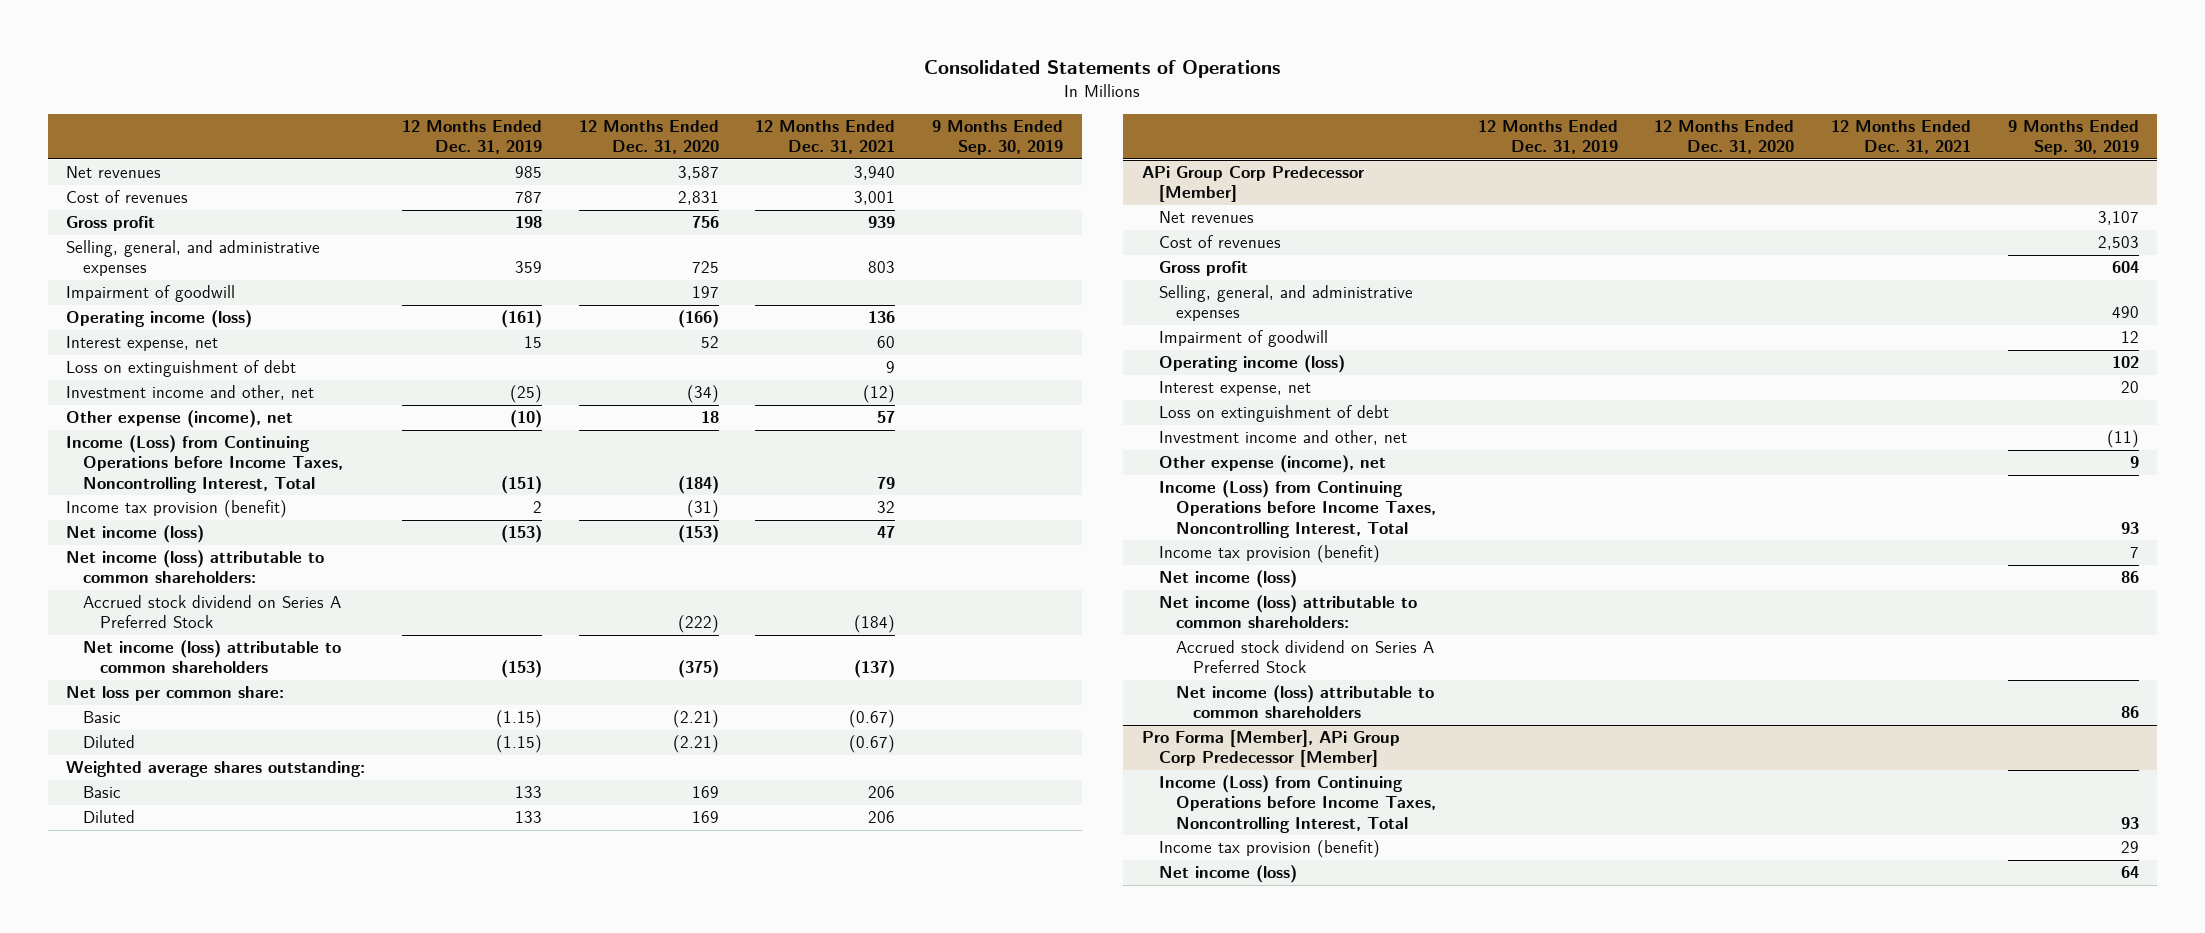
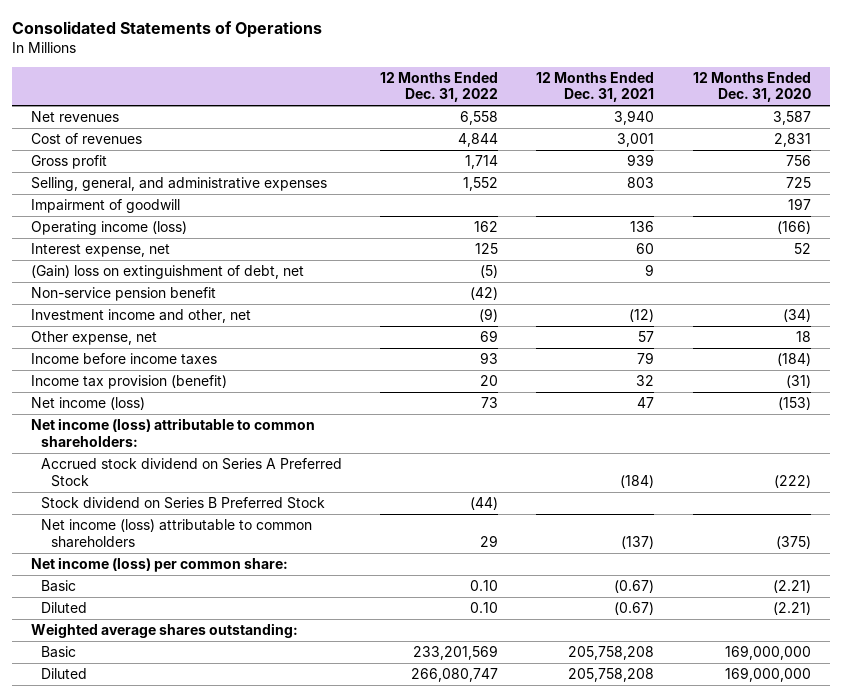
- | 12 Months Ended Dec. 31, 2019 | 12 Months Ended Dec. 31, 2020 | 12 Months Ended Dec. 31, 2021 | 9 Months Ended Sep. 30, 2019
+ | 12 Months Ended Dec. 31, 2022 | 12 Months Ended Dec. 31, 2021 | 12 Months Ended Dec. 31, 2020
- Loss on extinguishment of debt | | | 9 |
+ (Gain) loss on extinguishment of debt, net | (5) | 9 |
+ Non-service pension benefit | (42) | |
- Other expense (income), net | (10) | 18 | 57 |
- Income (Loss) from Continuing Operations before Income Taxes, Noncontrolling Interest, Total | (151) | (184) | 79 |
+ Other expense, net | 69 | 57 | 18
+ Income before income taxes | 93 | 79 | (184)
+ Stock dividend on Series B Preferred Stock | (44) | |
- Net loss per common share:
+ Net income (loss) per common share:
- Basic | 133 | 169 | 206 |
- Diluted | 133 | 169 | 206 |
- APi Group Corp Predecessor [Member]
- Net revenues | | | | 3,107
- Cost of revenues | | | | 2,503
- Gross profit | | | | 604
- Selling, general, and administrative expenses | | | | 490
- Impairment of goodwill | | | | 12
- Operating income (loss) | | | | 102
- Interest expense, net | | | | 20
- Loss on extinguishment of debt
- Investment income and other, net | | | | (11)
- Other expense (income), net | | | | 9
- Income (Loss) from Continuing Operations before Income Taxes, Noncontrolling Interest, Total | | | | 93
- Income tax provision (benefit) | | | | 7
- Net income (loss) | | | | 86
- Net income (loss) attributable to common shareholders:
- Accrued stock dividend on Series A Preferred Stock
- Net income (loss) attributable to common shareholders | | | | 86
- Pro Forma [Member], APi Group Corp Predecessor [Member]
- Income (Loss) from Continuing Operations before Income Taxes, Noncontrolling Interest, Total | | | | 93
- Income tax provision (benefit) | | | | 29
- Net income (loss) | | | | 64
+ Basic | 233,201,569 | 205,758,208 | 169,000,000
+ Diluted | 266,080,747 | 205,758,208 | 169,000,000

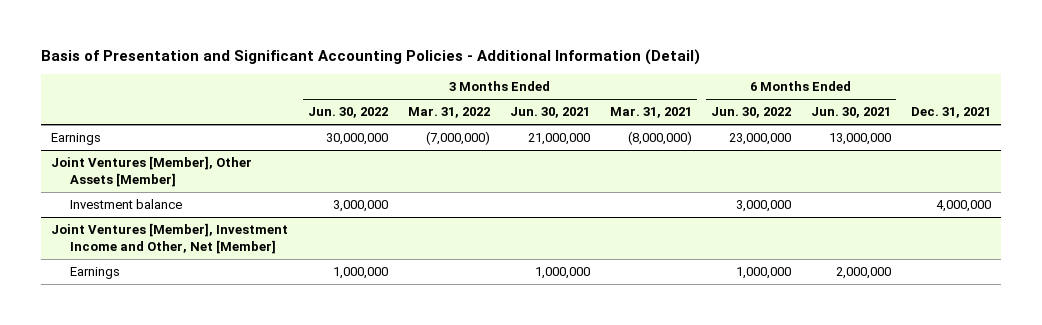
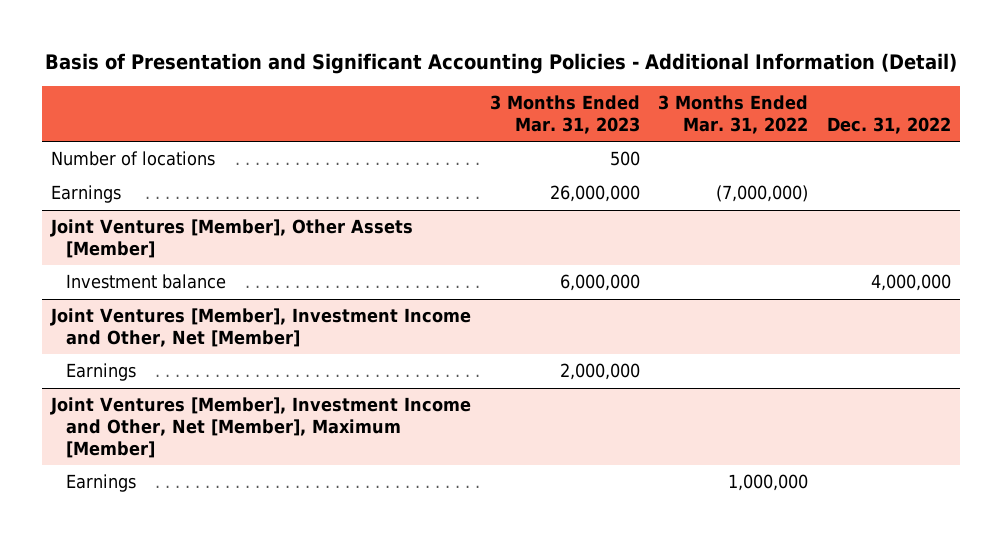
- | 3 Months Ended Jun. 30, 2022 | 3 Months Ended Mar. 31, 2022 | 3 Months Ended Jun. 30, 2021 | 3 Months Ended Mar. 31, 2021 | 6 Months Ended Jun. 30, 2022 | 6 Months Ended Jun. 30, 2021 | Dec. 31, 2021
+ | 3 Months Ended Mar. 31, 2023 | 3 Months Ended Mar. 31, 2022 | Dec. 31, 2022
+ Number of locations | 500 | |
+ Joint Ventures [Member], Investment Income and Other, Net [Member], Maximum [Member]
+ Earnings | | 1,000,000 |

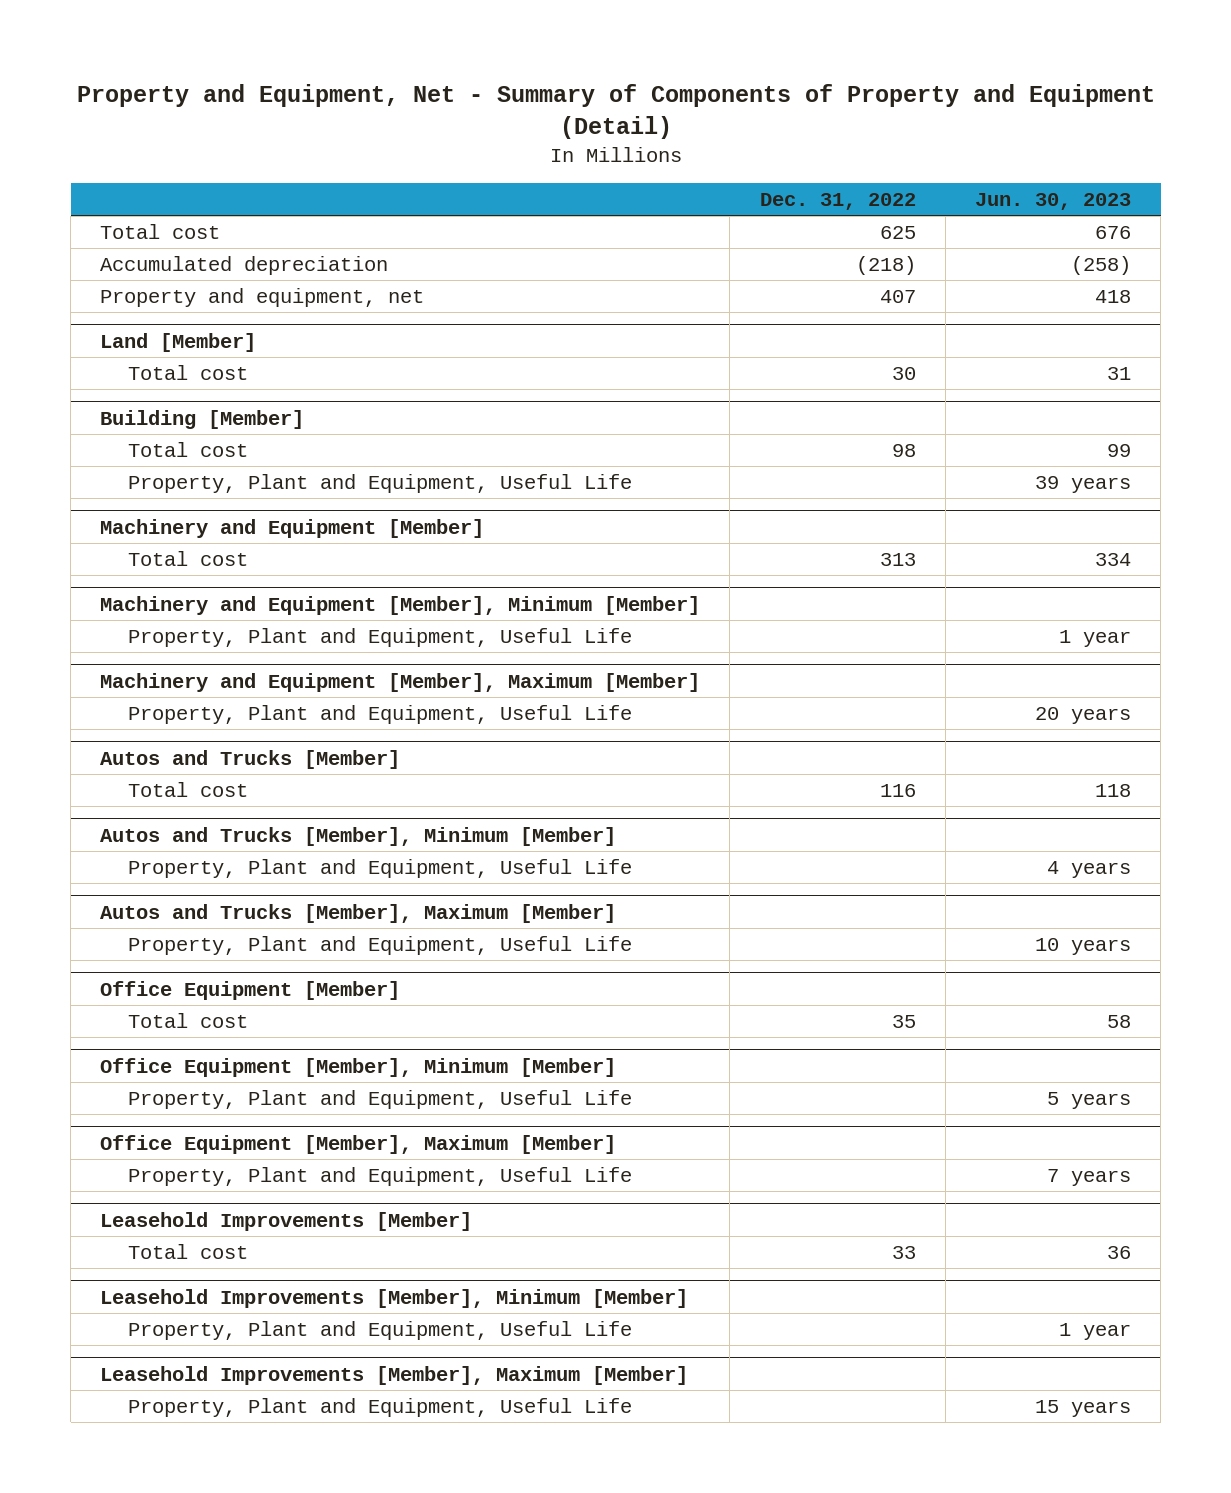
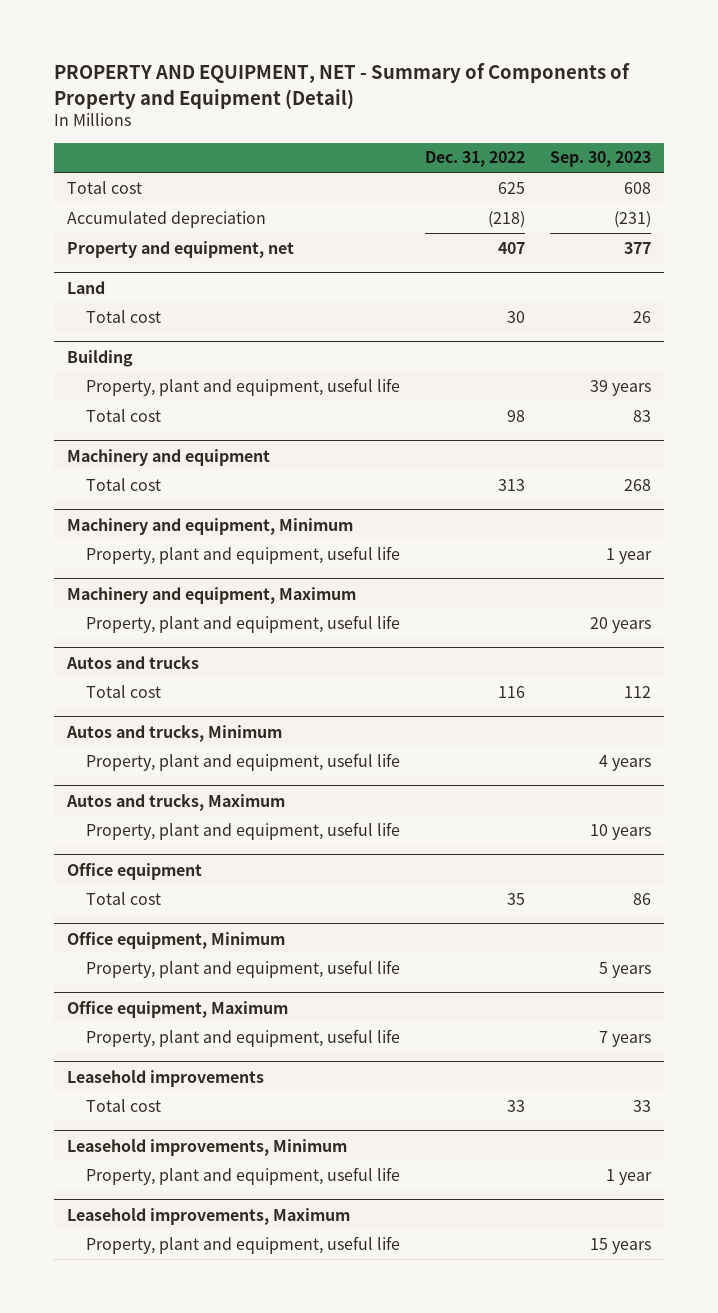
- Property and Equipment, Net - Summary of Components of Property and Equipment (Detail)
+ PROPERTY AND EQUIPMENT, NET - Summary of Components of Property and Equipment (Detail)
- | Dec. 31, 2022 | Jun. 30, 2023
+ | Dec. 31, 2022 | Sep. 30, 2023
- Land [Member]
+ Land
- Building [Member]
+ Building
+ Property, plant and equipment, useful life | | 39 years
- Property, Plant and Equipment, Useful Life | | 39 years
- Machinery and Equipment [Member]
+ Machinery and equipment
- Machinery and Equipment [Member], Minimum [Member]
- Property, Plant and Equipment, Useful Life | | 1 year
- Machinery and Equipment [Member], Maximum [Member]
- Property, Plant and Equipment, Useful Life | | 20 years
- Autos and Trucks [Member]
+ Machinery and equipment, Minimum
+ Property, plant and equipment, useful life | | 1 year
+ Machinery and equipment, Maximum
+ Property, plant and equipment, useful life | | 20 years
+ Autos and trucks
- Autos and Trucks [Member], Minimum [Member]
- Property, Plant and Equipment, Useful Life | | 4 years
- Autos and Trucks [Member], Maximum [Member]
- Property, Plant and Equipment, Useful Life | | 10 years
- Office Equipment [Member]
+ Autos and trucks, Minimum
+ Property, plant and equipment, useful life | | 4 years
+ Autos and trucks, Maximum
+ Property, plant and equipment, useful life | | 10 years
+ Office equipment
- Office Equipment [Member], Minimum [Member]
- Property, Plant and Equipment, Useful Life | | 5 years
- Office Equipment [Member], Maximum [Member]
- Property, Plant and Equipment, Useful Life | | 7 years
- Leasehold Improvements [Member]
+ Office equipment, Minimum
+ Property, plant and equipment, useful life | | 5 years
+ Office equipment, Maximum
+ Property, plant and equipment, useful life | | 7 years
+ Leasehold improvements
- Leasehold Improvements [Member], Minimum [Member]
- Property, Plant and Equipment, Useful Life | | 1 year
- Leasehold Improvements [Member], Maximum [Member]
- Property, Plant and Equipment, Useful Life | | 15 years
+ Leasehold improvements, Minimum
+ Property, plant and equipment, useful life | | 1 year
+ Leasehold improvements, Maximum
+ Property, plant and equipment, useful life | | 15 years

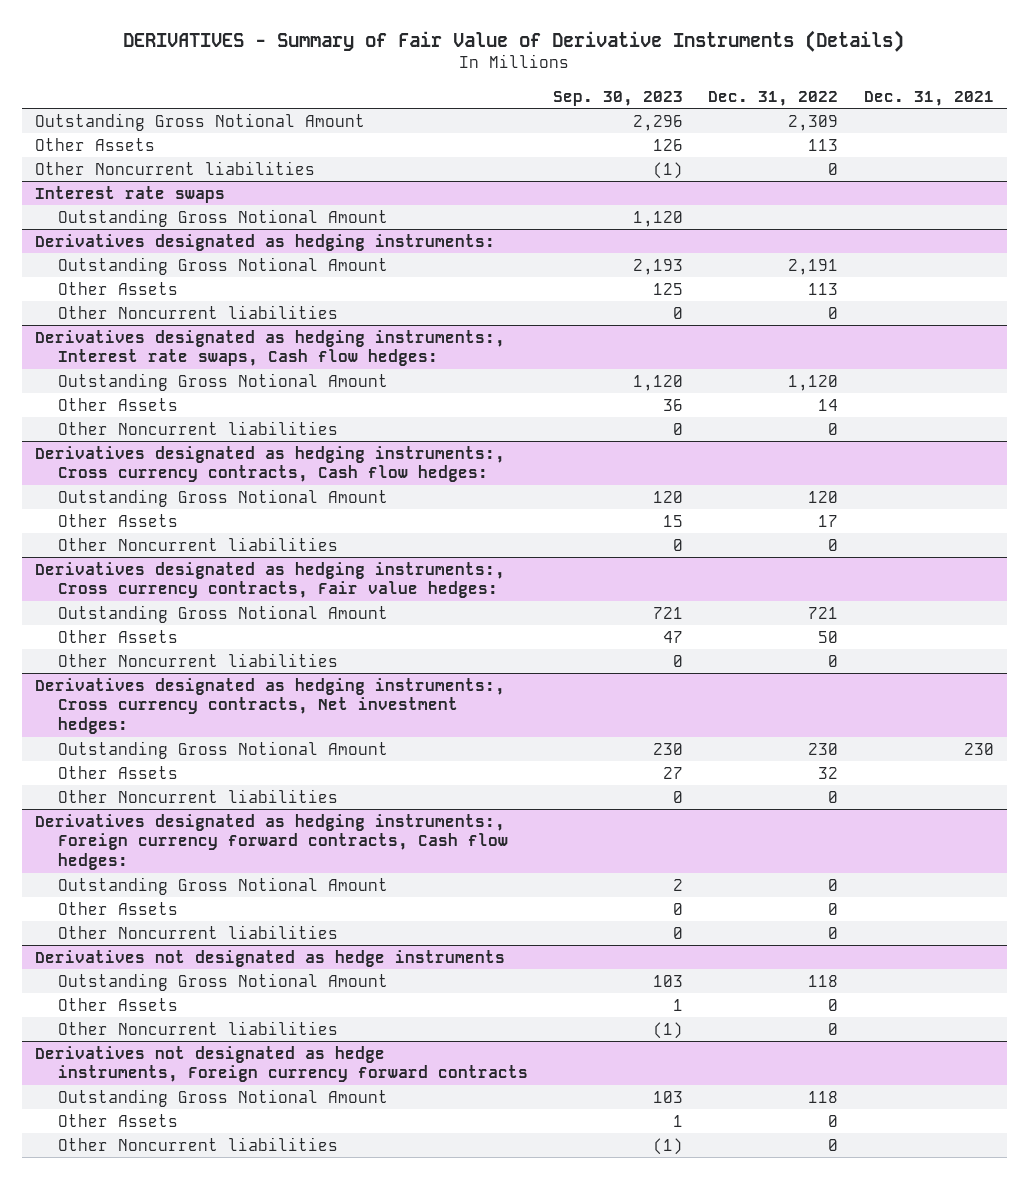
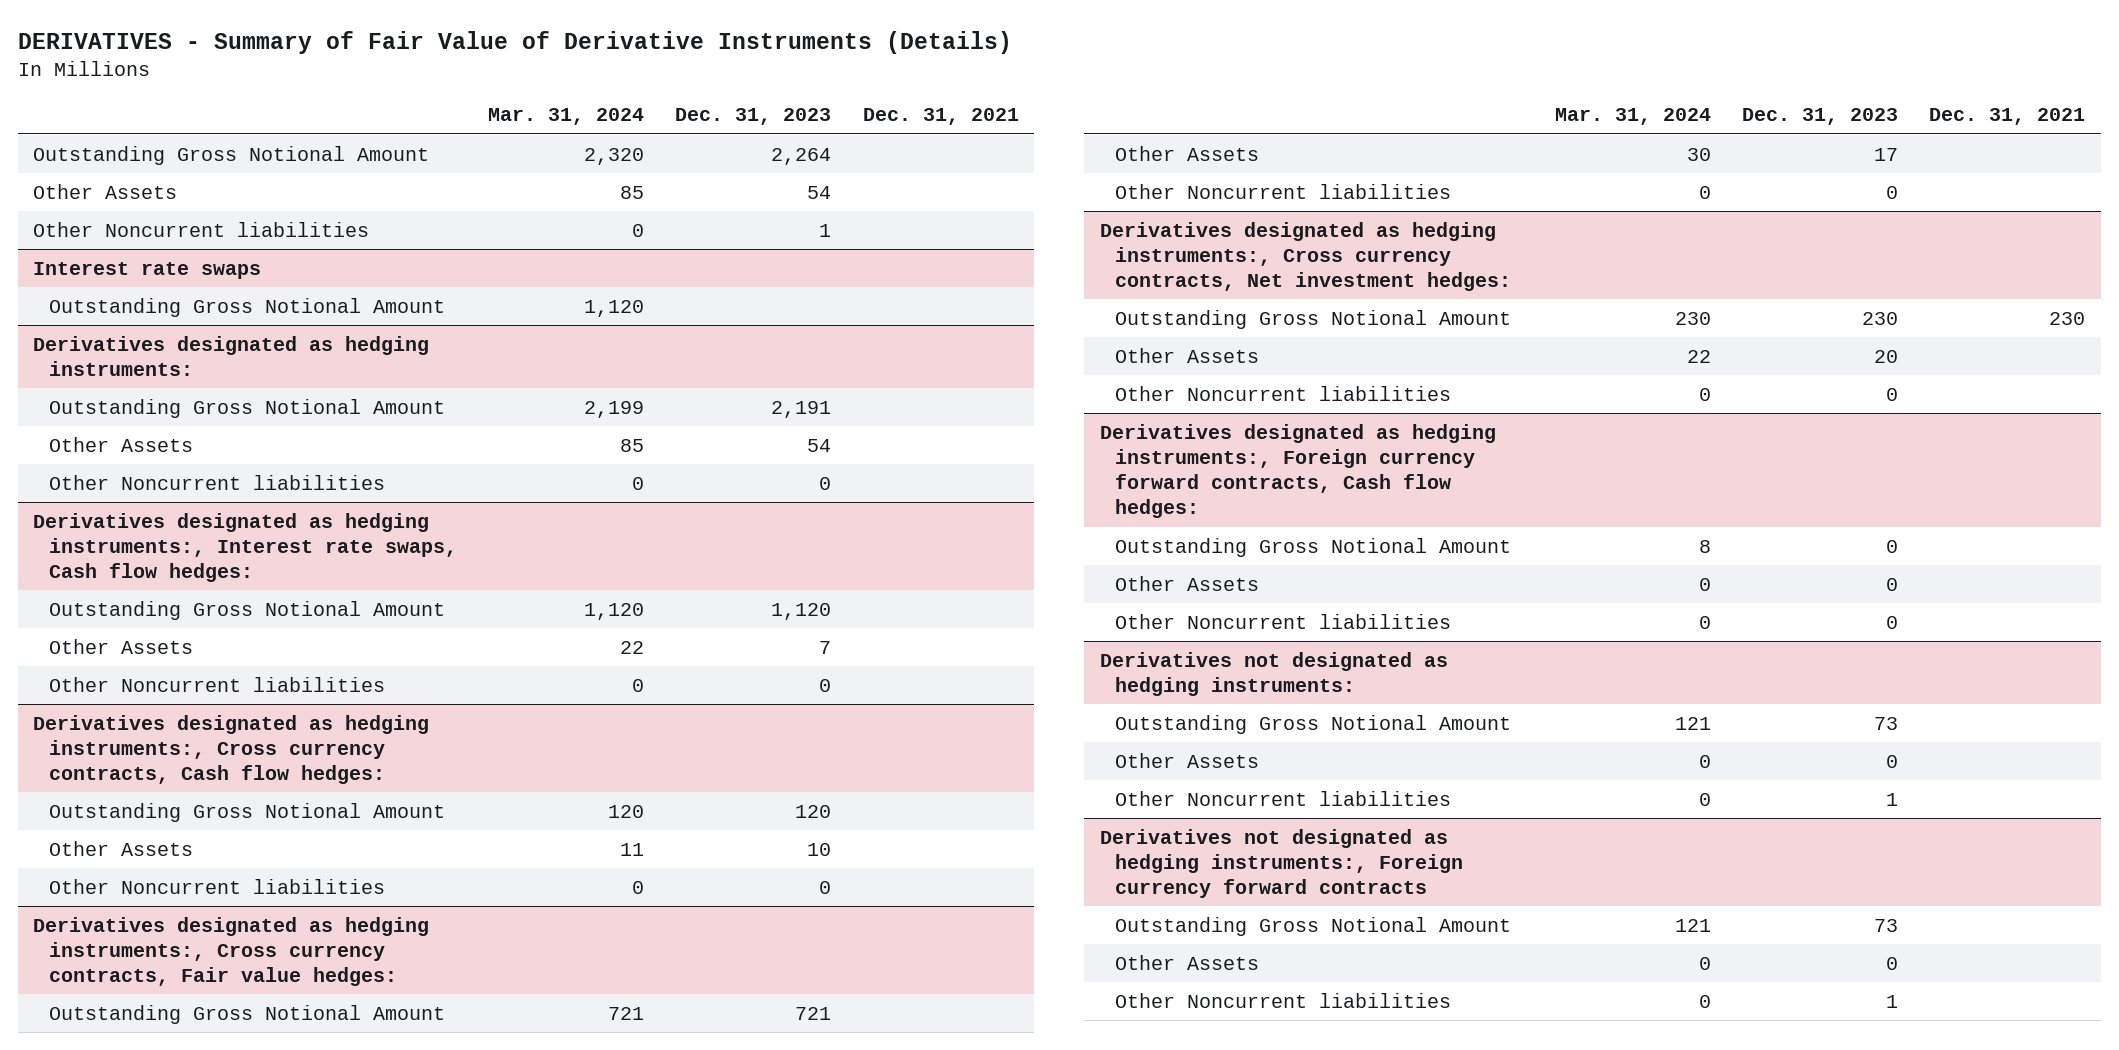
- | Sep. 30, 2023 | Dec. 31, 2022 | Dec. 31, 2021
+ | Mar. 31, 2024 | Dec. 31, 2023 | Dec. 31, 2021
- Derivatives not designated as hedge instruments
+ Derivatives not designated as hedging instruments:
- Derivatives not designated as hedge instruments, Foreign currency forward contracts
+ Derivatives not designated as hedging instruments:, Foreign currency forward contracts

